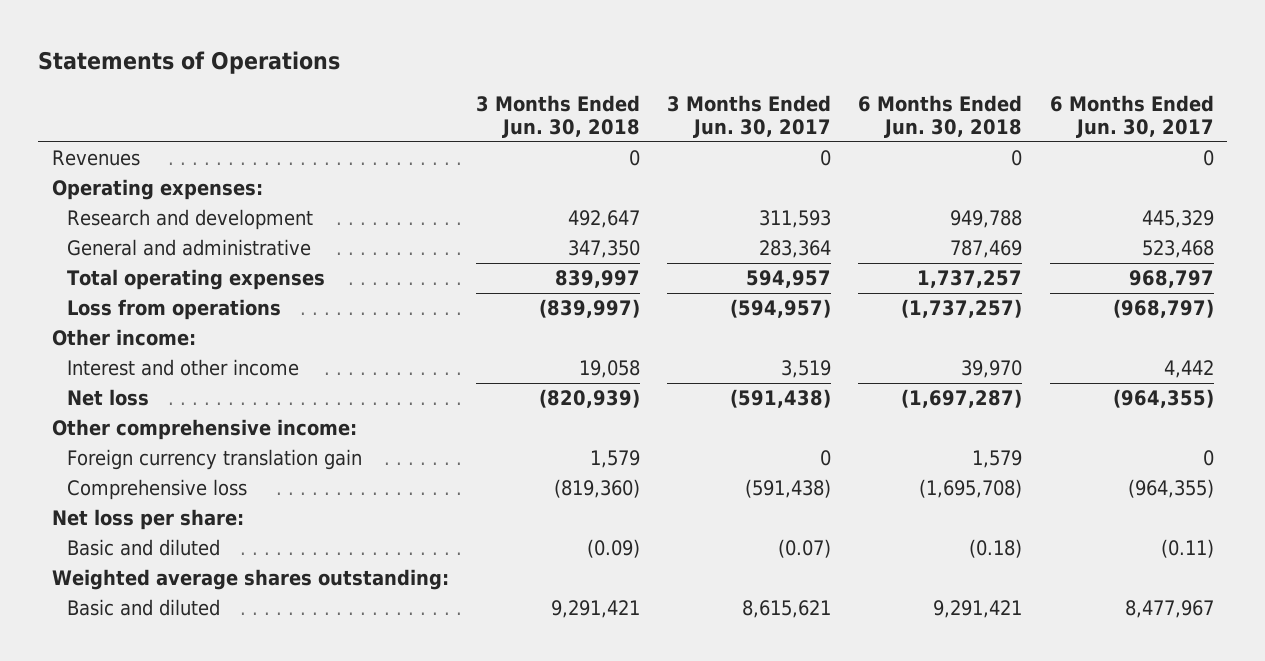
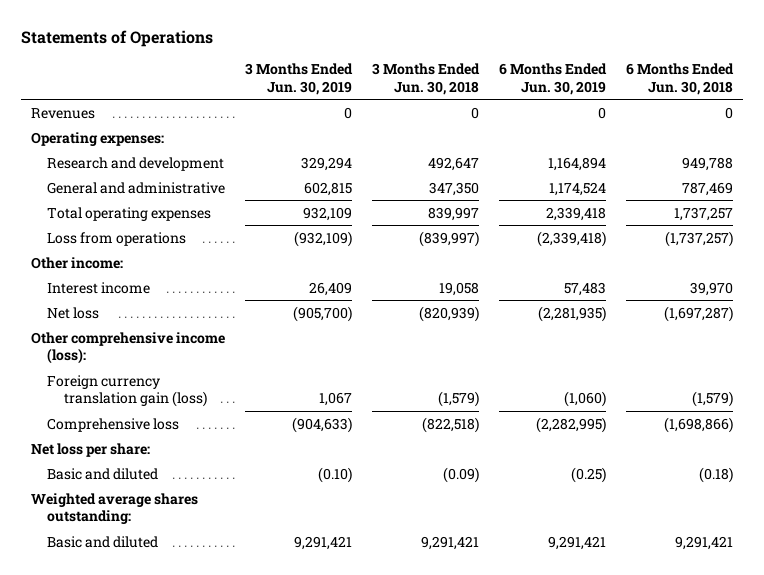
- | 3 Months Ended Jun. 30, 2018 | 3 Months Ended Jun. 30, 2017 | 6 Months Ended Jun. 30, 2018 | 6 Months Ended Jun. 30, 2017
+ | 3 Months Ended Jun. 30, 2019 | 3 Months Ended Jun. 30, 2018 | 6 Months Ended Jun. 30, 2019 | 6 Months Ended Jun. 30, 2018
- Interest and other income | 19,058 | 3,519 | 39,970 | 4,442
+ Interest income | 26,409 | 19,058 | 57,483 | 39,970
- Other comprehensive income:
- Foreign currency translation gain | 1,579 | 0 | 1,579 | 0
- Comprehensive loss | (819,360) | (591,438) | (1,695,708) | (964,355)
+ Other comprehensive income (loss):
+ Foreign currency translation gain (loss) | 1,067 | (1,579) | (1,060) | (1,579)
+ Comprehensive loss | (904,633) | (822,518) | (2,282,995) | (1,698,866)

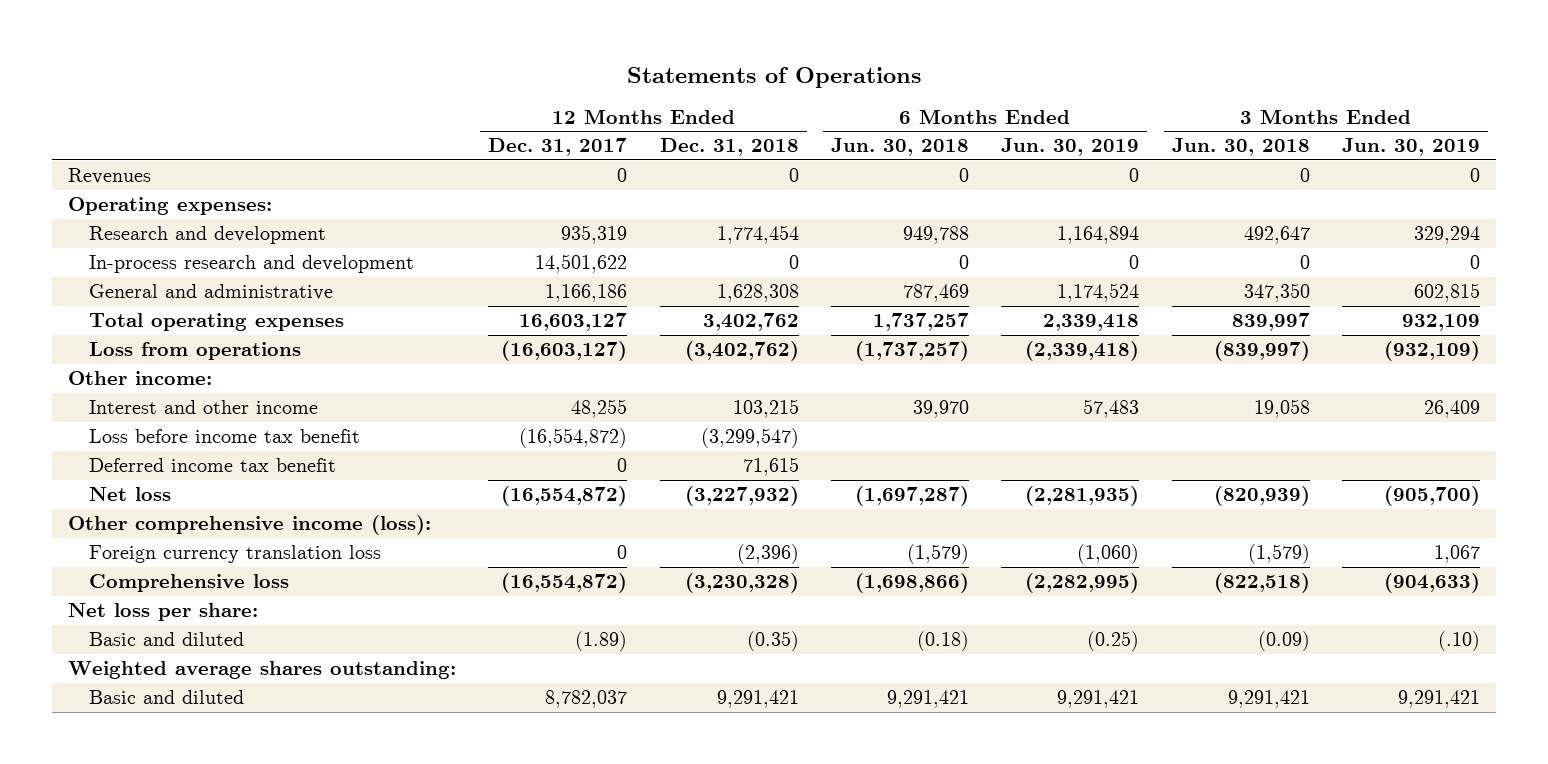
- | 3 Months Ended Jun. 30, 2019 | 3 Months Ended Jun. 30, 2018 | 6 Months Ended Jun. 30, 2019 | 6 Months Ended Jun. 30, 2018
+ | 12 Months Ended Dec. 31, 2017 | 12 Months Ended Dec. 31, 2018 | 6 Months Ended Jun. 30, 2018 | 6 Months Ended Jun. 30, 2019 | 3 Months Ended Jun. 30, 2018 | 3 Months Ended Jun. 30, 2019
+ In-process research and development | 14,501,622 | 0 | 0 | 0 | 0 | 0
- Interest income | 26,409 | 19,058 | 57,483 | 39,970
+ Interest and other income | 48,255 | 103,215 | 39,970 | 57,483 | 19,058 | 26,409
+ Loss before income tax benefit | (16,554,872) | (3,299,547) | | | |
+ Deferred income tax benefit | 0 | 71,615 | | | |
- Foreign currency translation gain (loss) | 1,067 | (1,579) | (1,060) | (1,579)
+ Foreign currency translation loss | 0 | (2,396) | (1,579) | (1,060) | (1,579) | 1,067
- Basic and diluted | (0.10) | (0.09) | (0.25) | (0.18)
+ Basic and diluted | (1.89) | (0.35) | (0.18) | (0.25) | (0.09) | (.10)

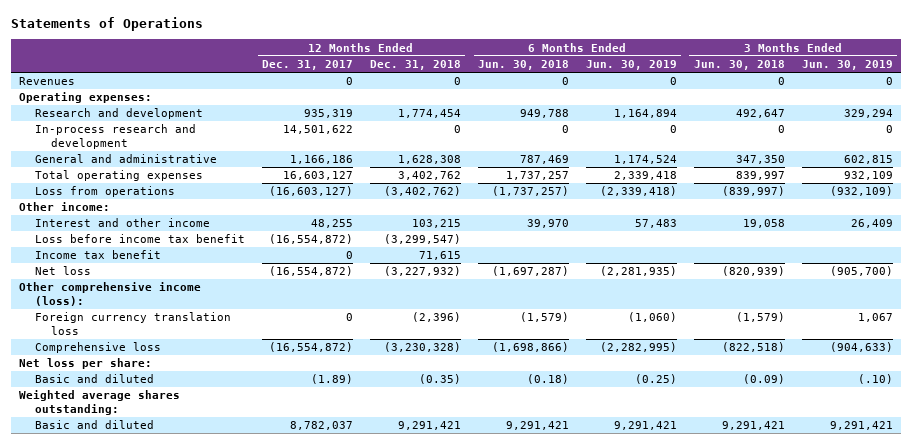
- Deferred income tax benefit | 0 | 71,615 | | | |
+ Income tax benefit | 0 | 71,615 | | | |

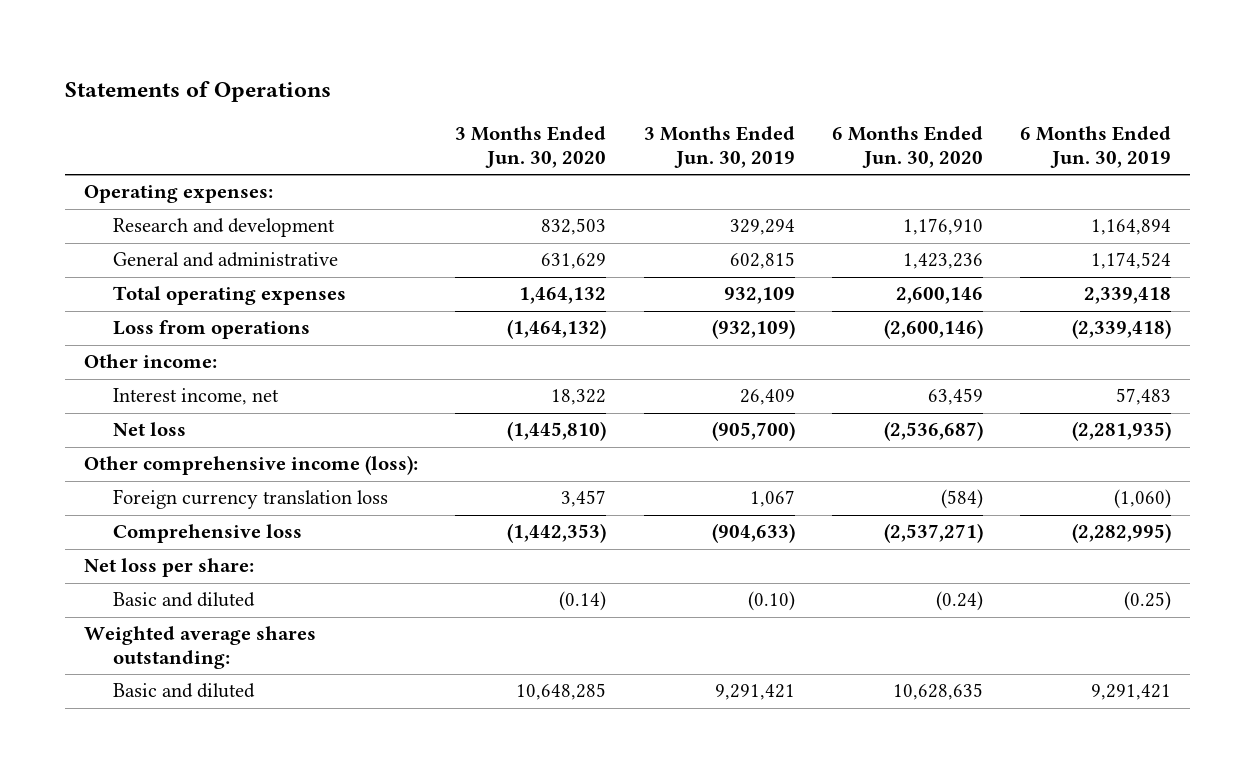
- | 12 Months Ended Dec. 31, 2017 | 12 Months Ended Dec. 31, 2018 | 6 Months Ended Jun. 30, 2018 | 6 Months Ended Jun. 30, 2019 | 3 Months Ended Jun. 30, 2018 | 3 Months Ended Jun. 30, 2019
+ | 3 Months Ended Jun. 30, 2020 | 3 Months Ended Jun. 30, 2019 | 6 Months Ended Jun. 30, 2020 | 6 Months Ended Jun. 30, 2019
- Revenues | 0 | 0 | 0 | 0 | 0 | 0
- In-process research and development | 14,501,622 | 0 | 0 | 0 | 0 | 0
- Interest and other income | 48,255 | 103,215 | 39,970 | 57,483 | 19,058 | 26,409
- Loss before income tax benefit | (16,554,872) | (3,299,547) | | | |
- Income tax benefit | 0 | 71,615 | | | |
+ Interest income, net | 18,322 | 26,409 | 63,459 | 57,483
- Basic and diluted | (1.89) | (0.35) | (0.18) | (0.25) | (0.09) | (.10)
+ Basic and diluted | (0.14) | (0.10) | (0.24) | (0.25)

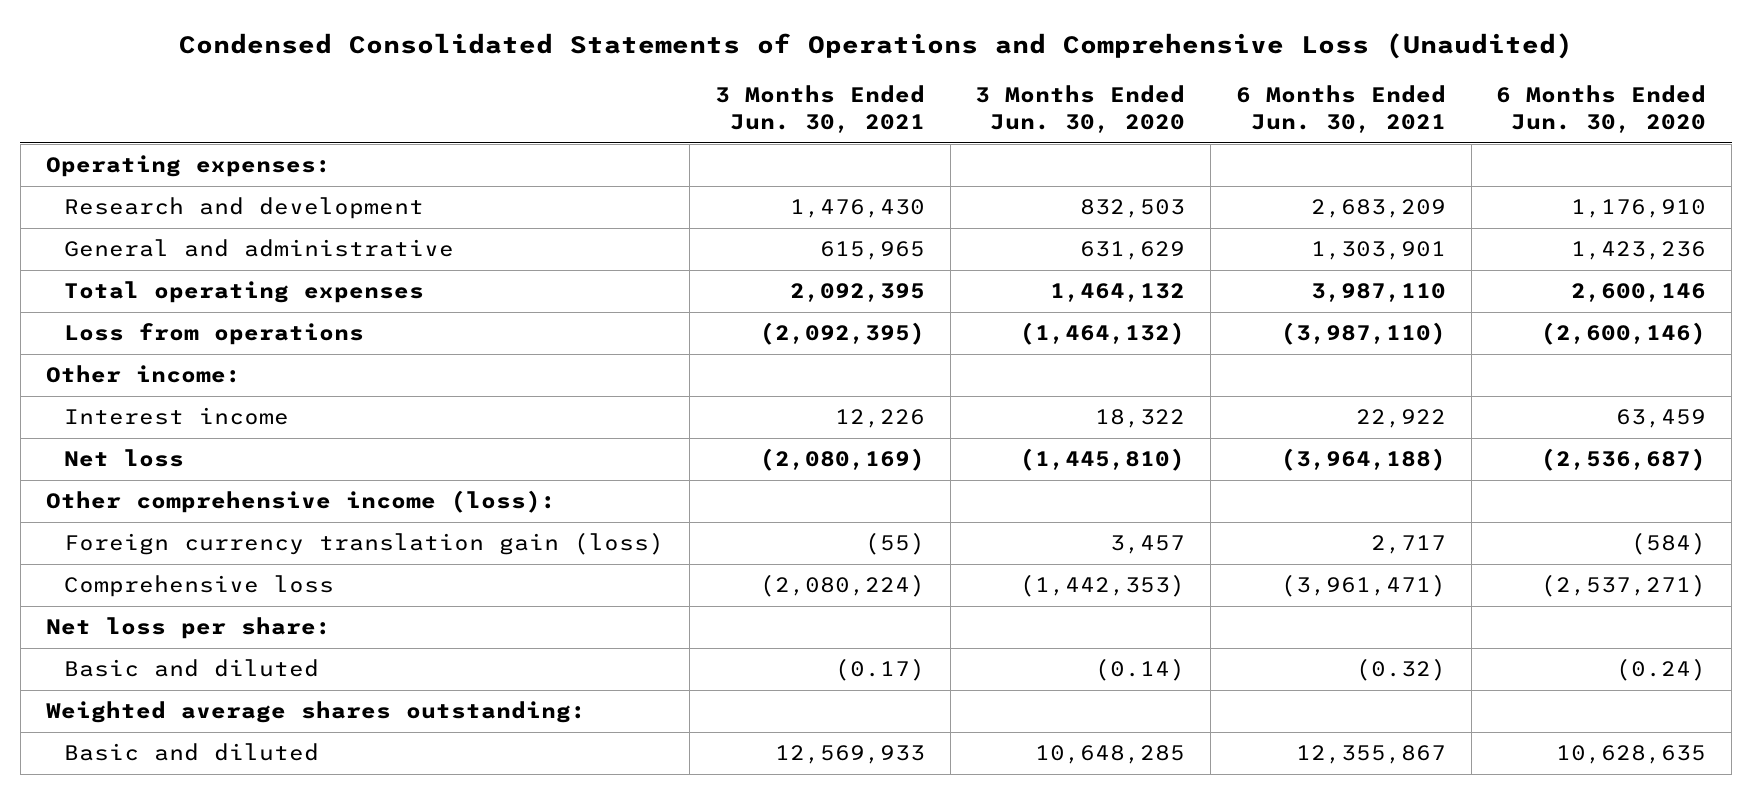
- Statements of Operations
+ Condensed Consolidated Statements of Operations and Comprehensive Loss (Unaudited)
- | 3 Months Ended Jun. 30, 2020 | 3 Months Ended Jun. 30, 2019 | 6 Months Ended Jun. 30, 2020 | 6 Months Ended Jun. 30, 2019
+ | 3 Months Ended Jun. 30, 2021 | 3 Months Ended Jun. 30, 2020 | 6 Months Ended Jun. 30, 2021 | 6 Months Ended Jun. 30, 2020
- Interest income, net | 18,322 | 26,409 | 63,459 | 57,483
+ Interest income | 12,226 | 18,322 | 22,922 | 63,459
- Foreign currency translation loss | 3,457 | 1,067 | (584) | (1,060)
+ Foreign currency translation gain (loss) | (55) | 3,457 | 2,717 | (584)

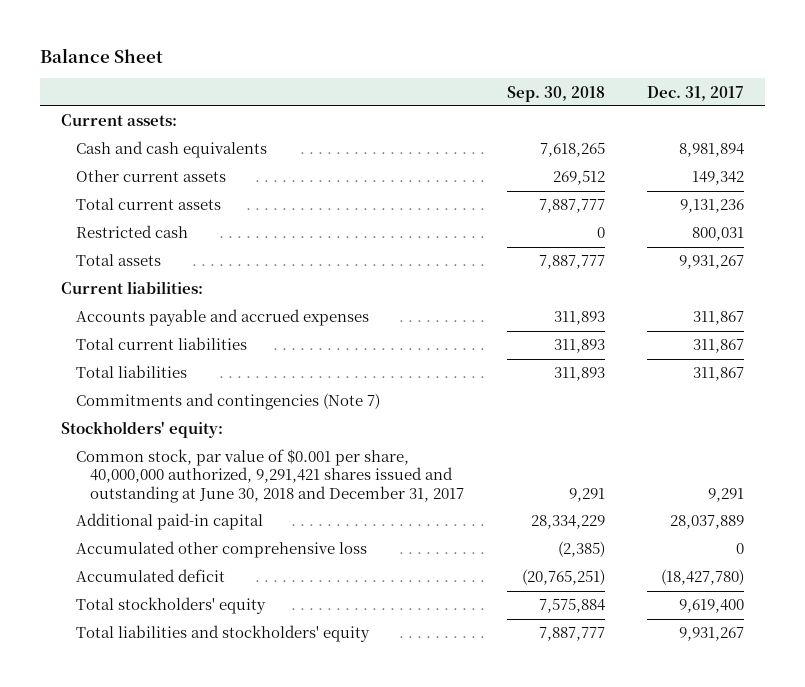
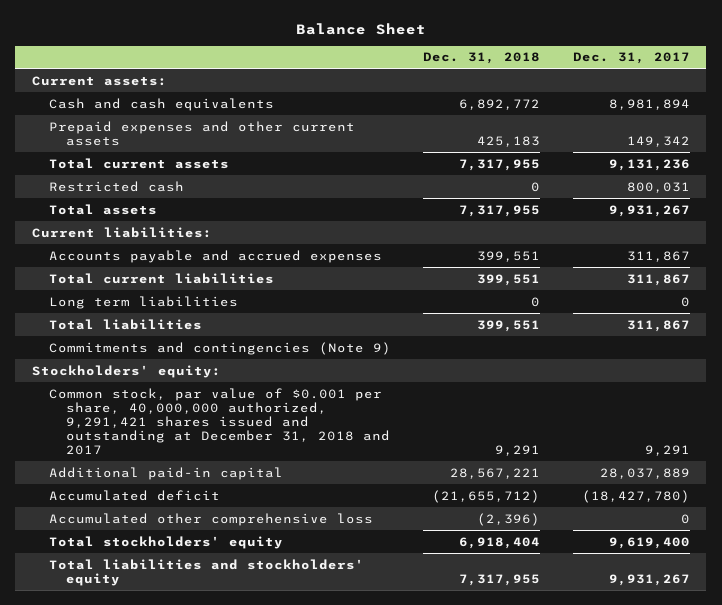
- | Sep. 30, 2018 | Dec. 31, 2017
+ | Dec. 31, 2018 | Dec. 31, 2017
- Other current assets | 269,512 | 149,342
+ Prepaid expenses and other current assets | 425,183 | 149,342
+ Long term liabilities | 0 | 0
- Commitments and contingencies (Note 7)
+ Commitments and contingencies (Note 9)
- Common stock, par value of $0.001 per share, 40,000,000 authorized, 9,291,421 shares issued and outstanding at June 30, 2018 and December 31, 2017 | 9,291 | 9,291
+ Common stock, par value of $0.001 per share, 40,000,000 authorized, 9,291,421 shares issued and outstanding at December 31, 2018 and 2017 | 9,291 | 9,291
moved down: Accumulated other comprehensive loss | (2,396) | 0

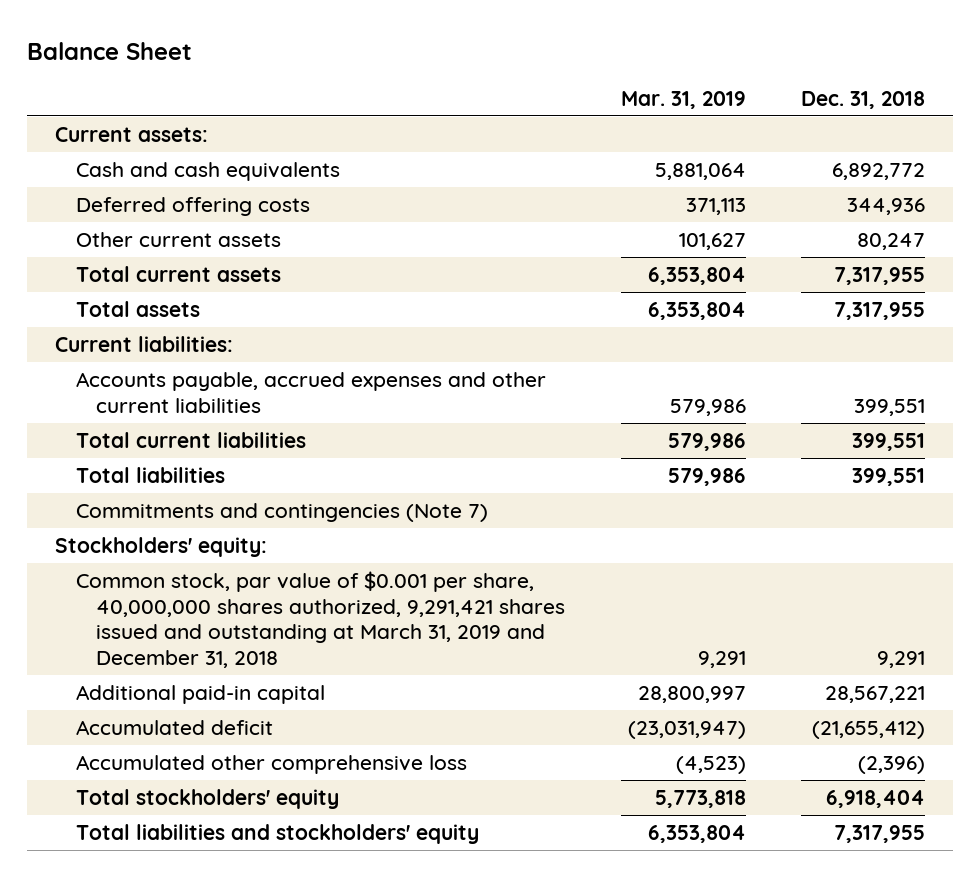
- | Dec. 31, 2018 | Dec. 31, 2017
+ | Mar. 31, 2019 | Dec. 31, 2018
- Prepaid expenses and other current assets | 425,183 | 149,342
+ Deferred offering costs | 371,113 | 344,936
+ Other current assets | 101,627 | 80,247
- Restricted cash | 0 | 800,031
- Accounts payable and accrued expenses | 399,551 | 311,867
+ Accounts payable, accrued expenses and other current liabilities | 579,986 | 399,551
- Long term liabilities | 0 | 0
- Commitments and contingencies (Note 9)
+ Commitments and contingencies (Note 7)
- Common stock, par value of $0.001 per share, 40,000,000 authorized, 9,291,421 shares issued and outstanding at December 31, 2018 and 2017 | 9,291 | 9,291
+ Common stock, par value of $0.001 per share, 40,000,000 shares authorized, 9,291,421 shares issued and outstanding at March 31, 2019 and December 31, 2018 | 9,291 | 9,291
- Accumulated deficit | (21,655,712) | (18,427,780)
+ Accumulated deficit | (23,031,947) | (21,655,412)

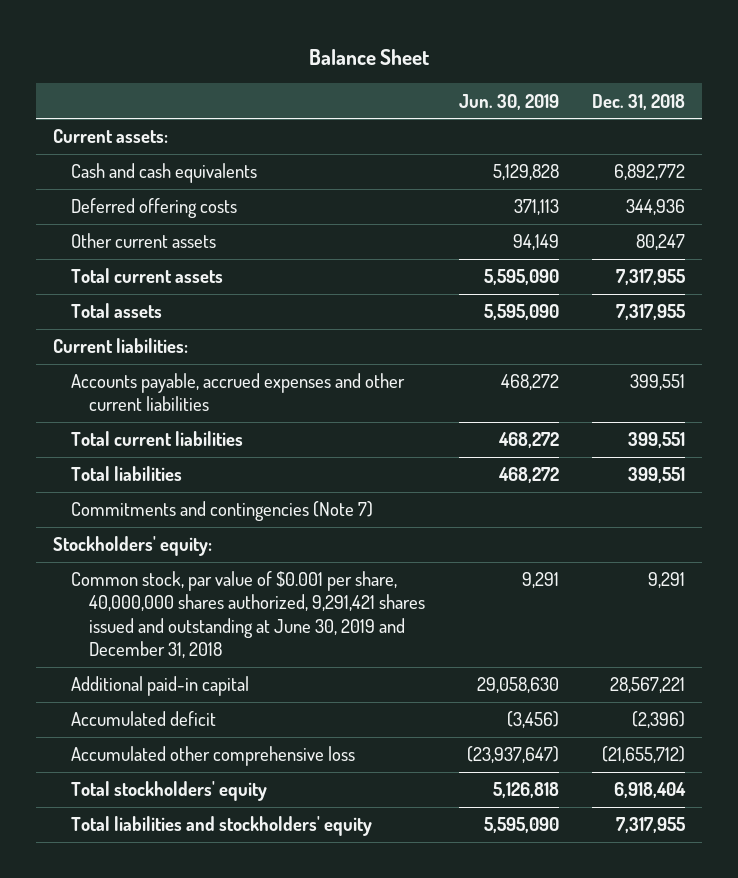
- | Mar. 31, 2019 | Dec. 31, 2018
+ | Jun. 30, 2019 | Dec. 31, 2018
- Common stock, par value of $0.001 per share, 40,000,000 shares authorized, 9,291,421 shares issued and outstanding at March 31, 2019 and December 31, 2018 | 9,291 | 9,291
+ Common stock, par value of $0.001 per share, 40,000,000 shares authorized, 9,291,421 shares issued and outstanding at June 30, 2019 and December 31, 2018 | 9,291 | 9,291
- Accumulated deficit | (23,031,947) | (21,655,412)
- Accumulated other comprehensive loss | (4,523) | (2,396)
+ Accumulated deficit | (3,456) | (2,396)
+ Accumulated other comprehensive loss | (23,937,647) | (21,655,712)

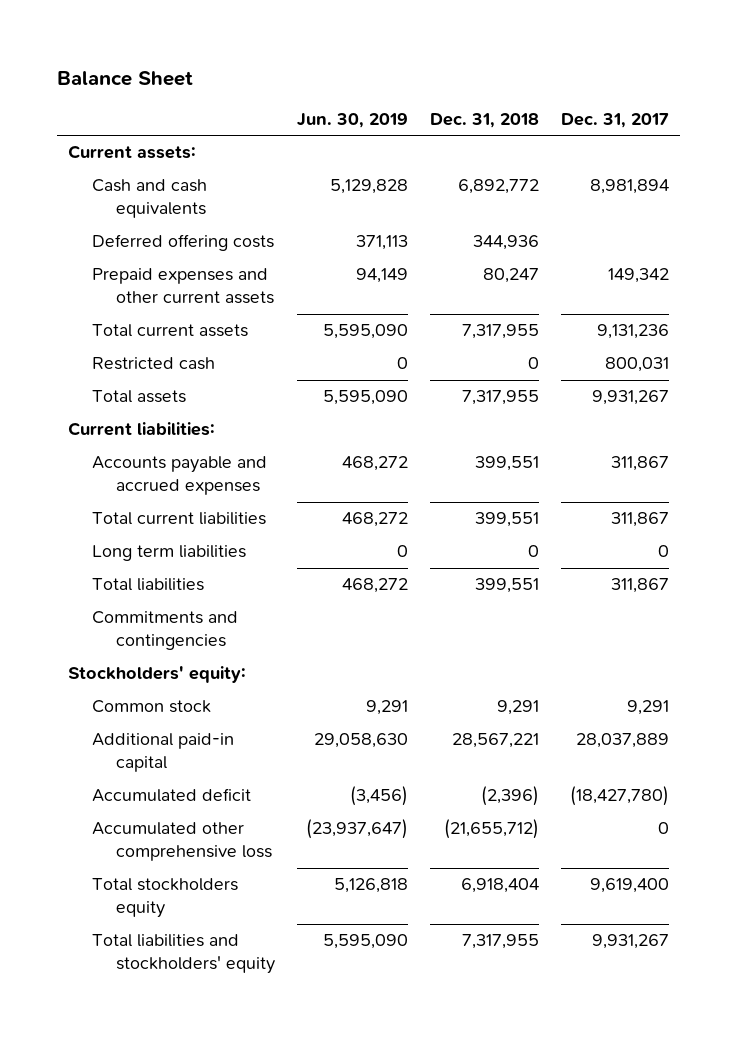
- | Jun. 30, 2019 | Dec. 31, 2018
+ | Jun. 30, 2019 | Dec. 31, 2018 | Dec. 31, 2017
- Other current assets | 94,149 | 80,247
+ Prepaid expenses and other current assets | 94,149 | 80,247 | 149,342
+ Restricted cash | 0 | 0 | 800,031
- Accounts payable, accrued expenses and other current liabilities | 468,272 | 399,551
+ Accounts payable and accrued expenses | 468,272 | 399,551 | 311,867
+ Long term liabilities | 0 | 0 | 0
- Commitments and contingencies (Note 7)
+ Commitments and contingencies
- Common stock, par value of $0.001 per share, 40,000,000 shares authorized, 9,291,421 shares issued and outstanding at June 30, 2019 and December 31, 2018 | 9,291 | 9,291
+ Common stock | 9,291 | 9,291 | 9,291
- Total stockholders' equity | 5,126,818 | 6,918,404
+ Total stockholders equity | 5,126,818 | 6,918,404 | 9,619,400

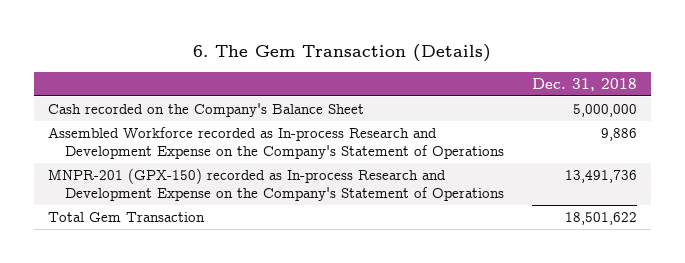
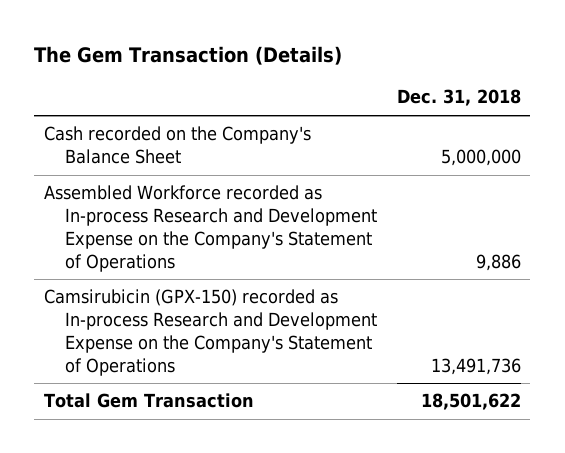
- 6. The Gem Transaction (Details)
+ The Gem Transaction (Details)
- MNPR-201 (GPX-150) recorded as In-process Research and Development Expense on the Company's Statement of Operations | 13,491,736
+ Camsirubicin (GPX-150) recorded as In-process Research and Development Expense on the Company's Statement of Operations | 13,491,736

